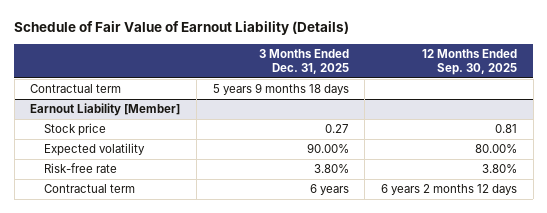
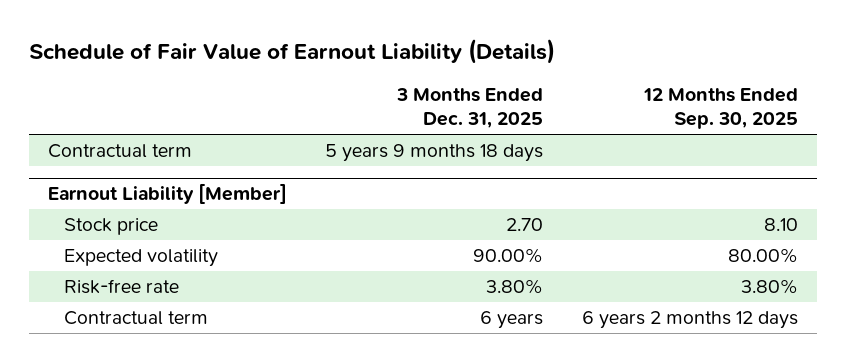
@ Earnout Liability [Member]
- Stock price | 0.27 | 0.81
+ Stock price | 2.70 | 8.10

